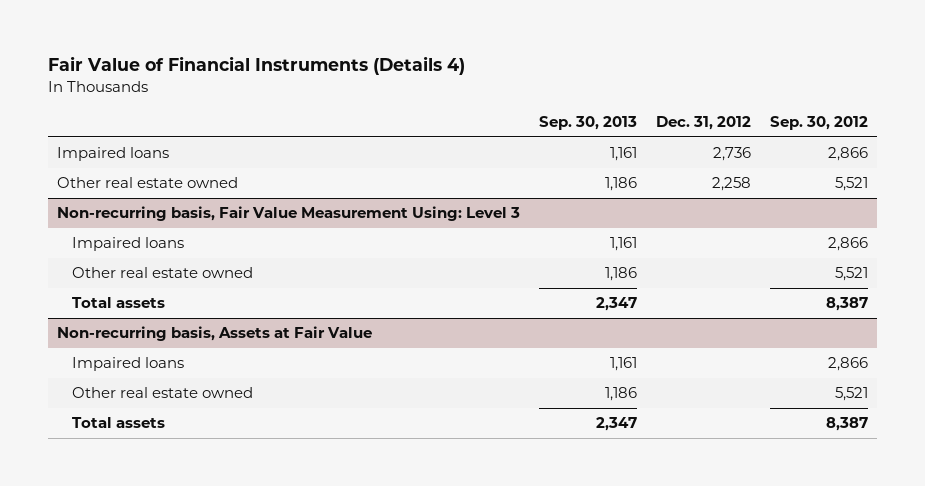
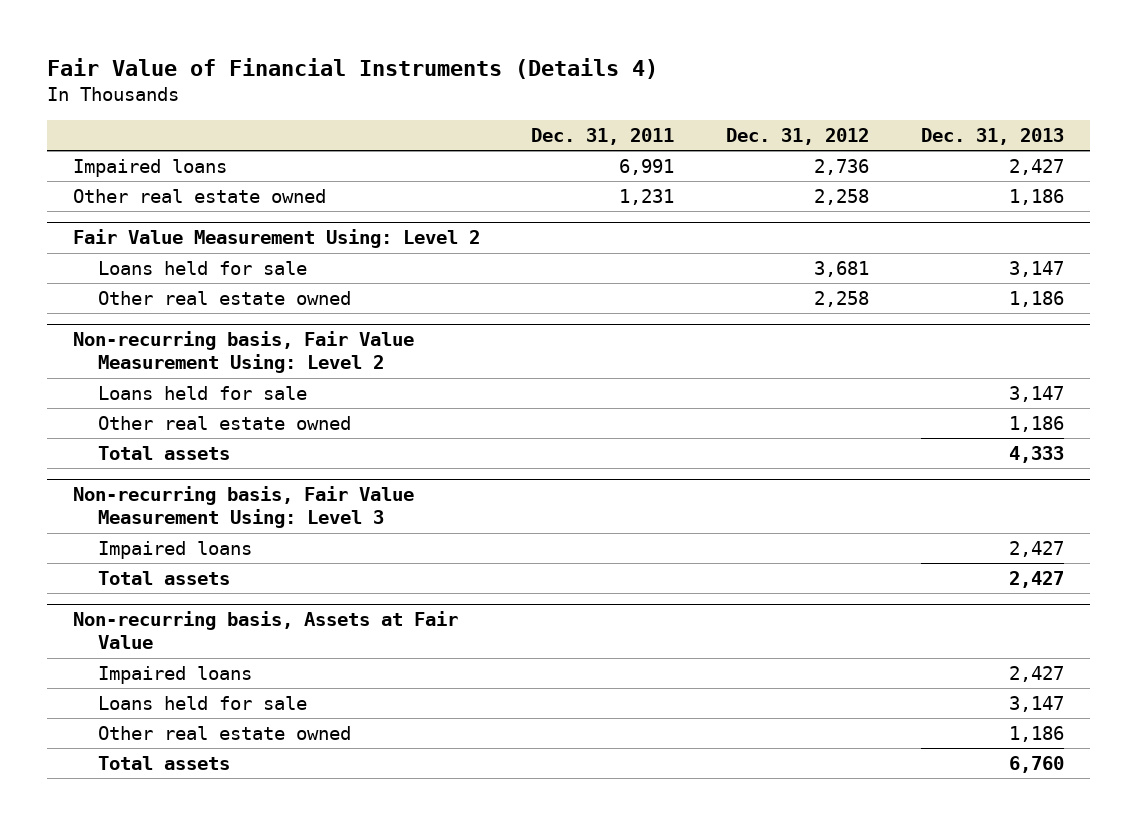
- | Sep. 30, 2013 | Dec. 31, 2012 | Sep. 30, 2012
+ | Dec. 31, 2011 | Dec. 31, 2012 | Dec. 31, 2013
+ Fair Value Measurement Using: Level 2
+ Loans held for sale | | 3,681 | 3,147
+ Other real estate owned | | 2,258 | 1,186
+ Non-recurring basis, Fair Value Measurement Using: Level 2
+ Loans held for sale | | | 3,147
+ Other real estate owned | | | 1,186
+ Total assets | | | 4,333
@ Non-recurring basis, Fair Value Measurement Using: Level 3
- Other real estate owned | 1,186 | | 5,521
@ Non-recurring basis, Assets at Fair Value
+ Loans held for sale | | | 3,147

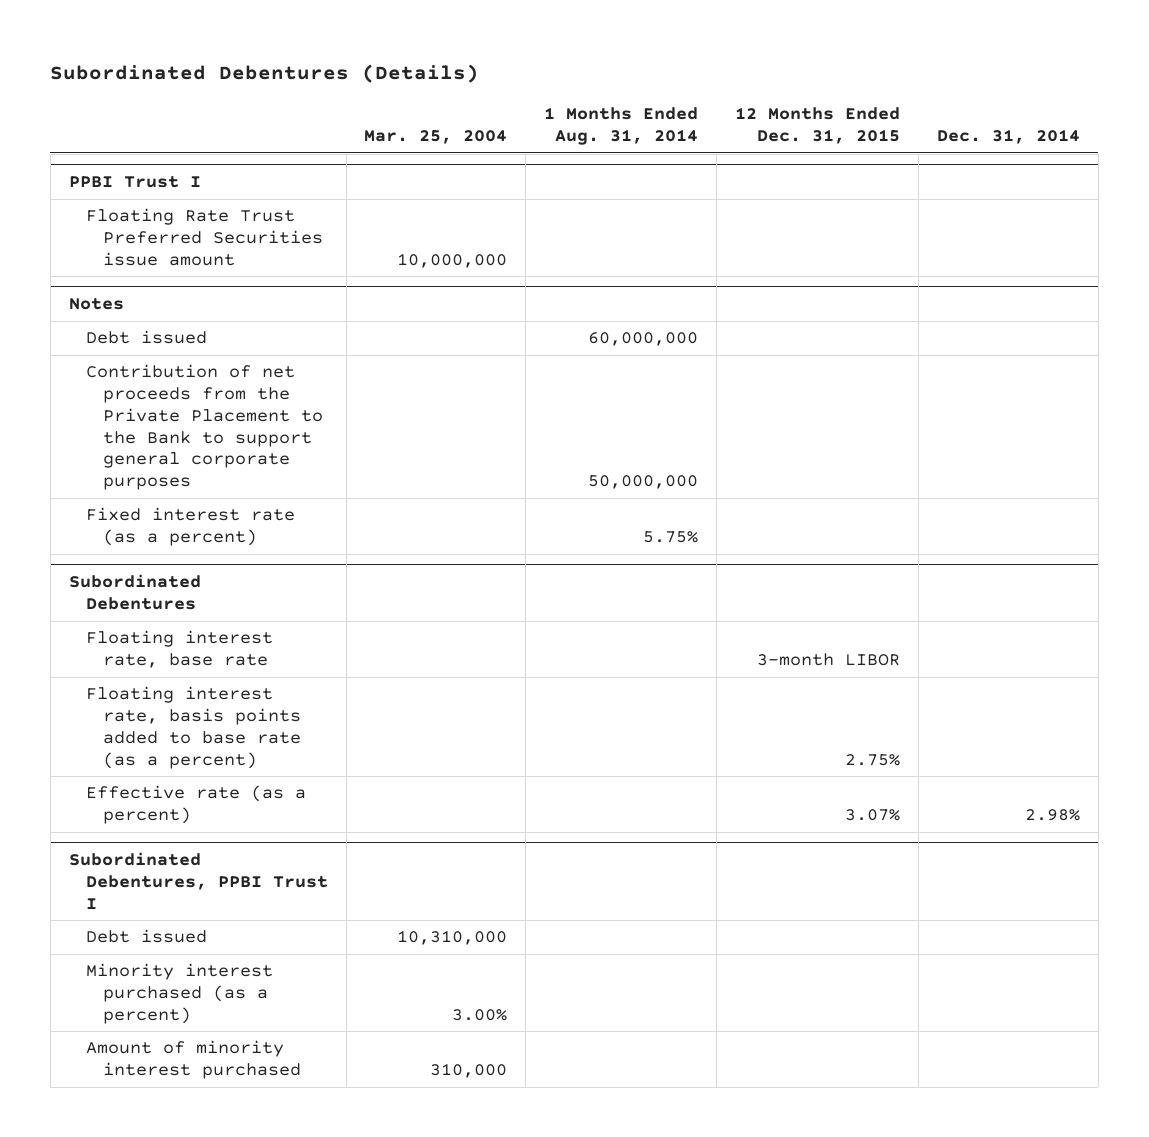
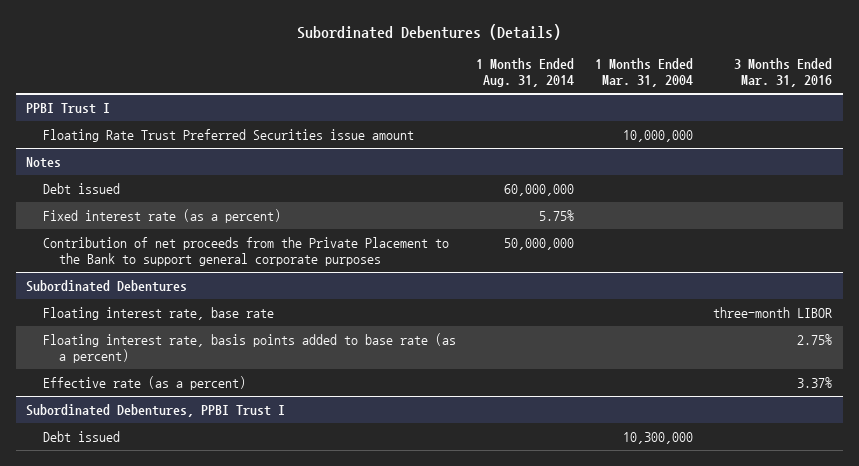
- | Mar. 25, 2004 | 1 Months Ended Aug. 31, 2014 | 12 Months Ended Dec. 31, 2015 | Dec. 31, 2014
+ | 1 Months Ended Aug. 31, 2014 | 1 Months Ended Mar. 31, 2004 | 3 Months Ended Mar. 31, 2016
@ Notes
moved down: Contribution of net proceeds from the Private Placement to the Bank to support general corporate purposes | 50,000,000 | |
@ Subordinated Debentures, PPBI Trust I
- Minority interest purchased (as a percent) | 3.00% | | |
- Amount of minority interest purchased | 310,000 | | |

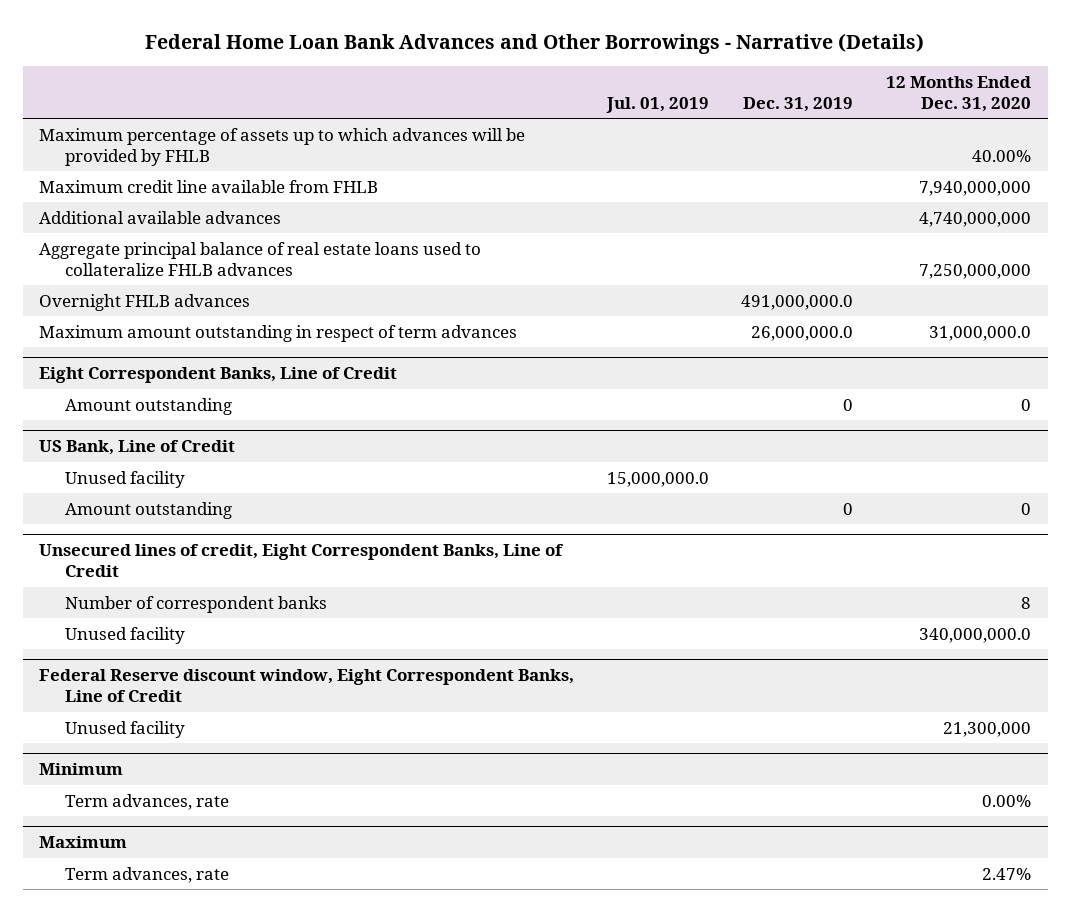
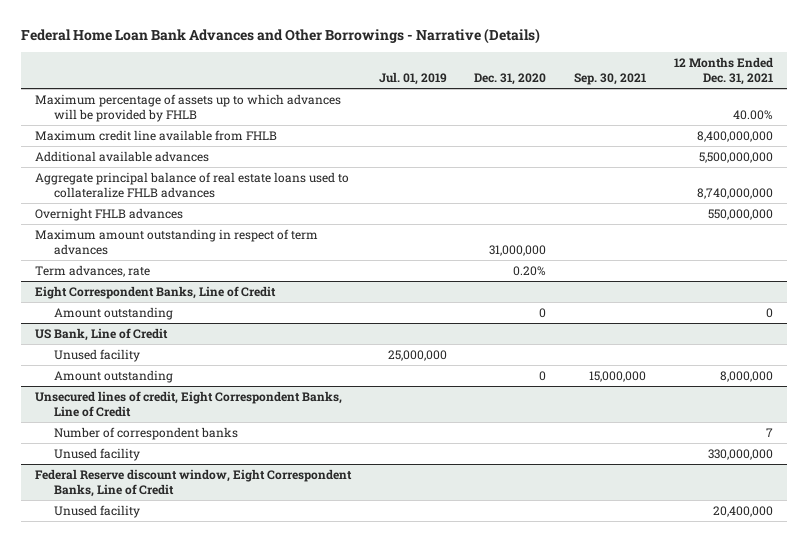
- | Jul. 01, 2019 | Dec. 31, 2019 | 12 Months Ended Dec. 31, 2020
+ | Jul. 01, 2019 | Dec. 31, 2020 | Sep. 30, 2021 | 12 Months Ended Dec. 31, 2021
+ Term advances, rate | | 0.20% | |
@ US Bank, Line of Credit
- Unused facility | 15,000,000.0 | |
+ Unused facility | 25,000,000 | | |
- Minimum
- Term advances, rate | | | 0.00%
- Maximum
- Term advances, rate | | | 2.47%

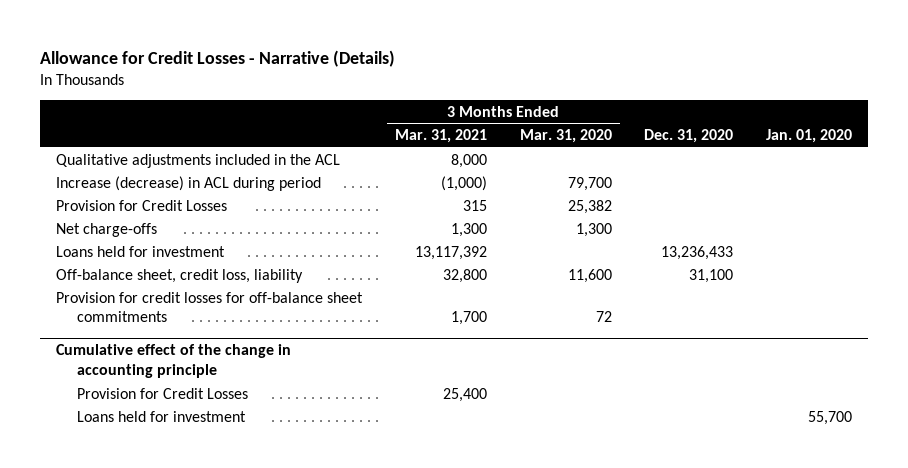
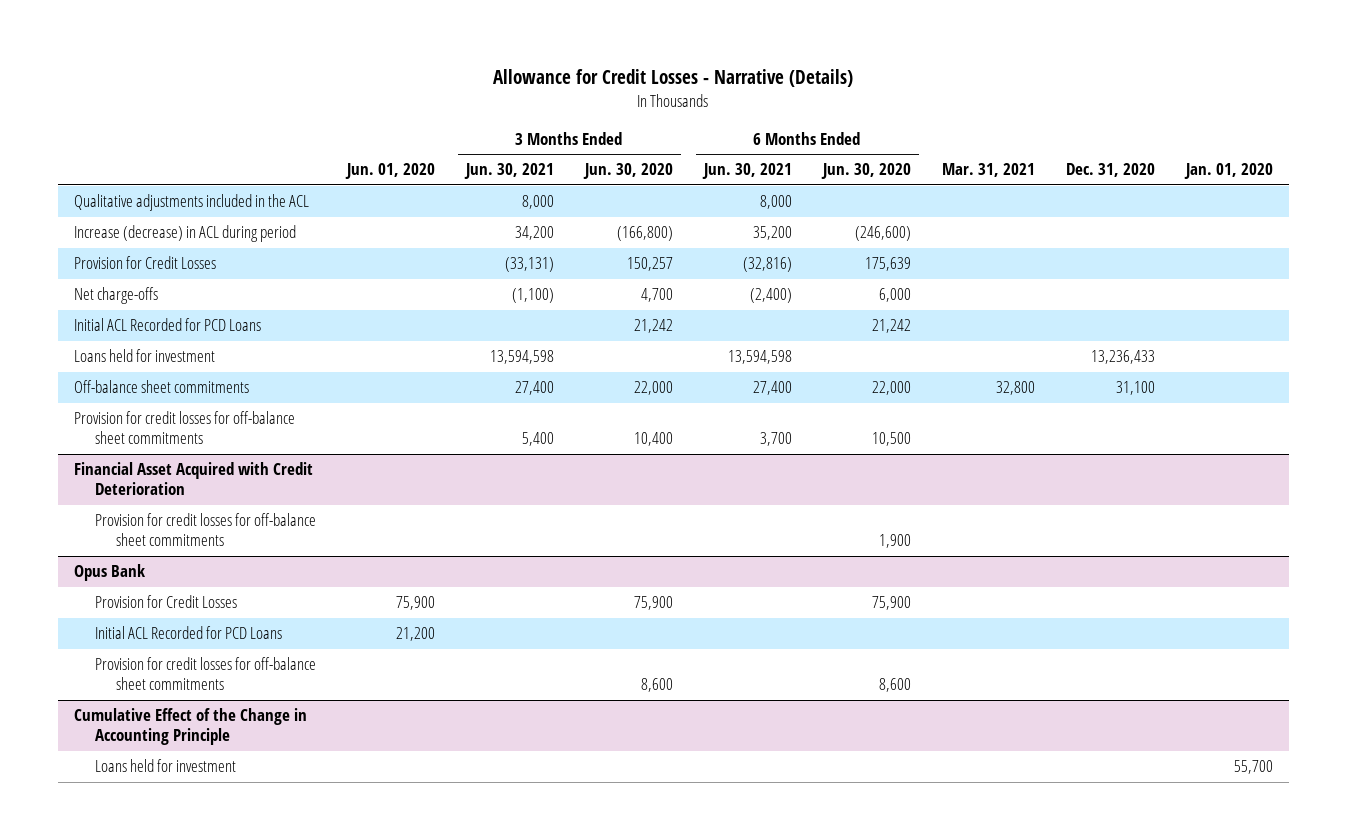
- | 3 Months Ended Mar. 31, 2021 | 3 Months Ended Mar. 31, 2020 | Dec. 31, 2020 | Jan. 01, 2020
+ | Jun. 01, 2020 | 3 Months Ended Jun. 30, 2021 | 3 Months Ended Jun. 30, 2020 | 6 Months Ended Jun. 30, 2021 | 6 Months Ended Jun. 30, 2020 | Mar. 31, 2021 | Dec. 31, 2020 | Jan. 01, 2020
+ Initial ACL Recorded for PCD Loans | | | 21,242 | | 21,242 | | |
- Off-balance sheet, credit loss, liability | 32,800 | 11,600 | 31,100 |
+ Off-balance sheet commitments | | 27,400 | 22,000 | 27,400 | 22,000 | 32,800 | 31,100 |
- Cumulative effect of the change in accounting principle
- Provision for Credit Losses | 25,400 | | |
+ Financial Asset Acquired with Credit Deterioration
+ Provision for credit losses for off-balance sheet commitments | | | | | 1,900 | | |
+ Opus Bank
+ Provision for Credit Losses | 75,900 | | 75,900 | | 75,900 | | |
+ Initial ACL Recorded for PCD Loans | 21,200 | | | | | | |
+ Provision for credit losses for off-balance sheet commitments | | | 8,600 | | 8,600 | | |
+ Cumulative Effect of the Change in Accounting Principle

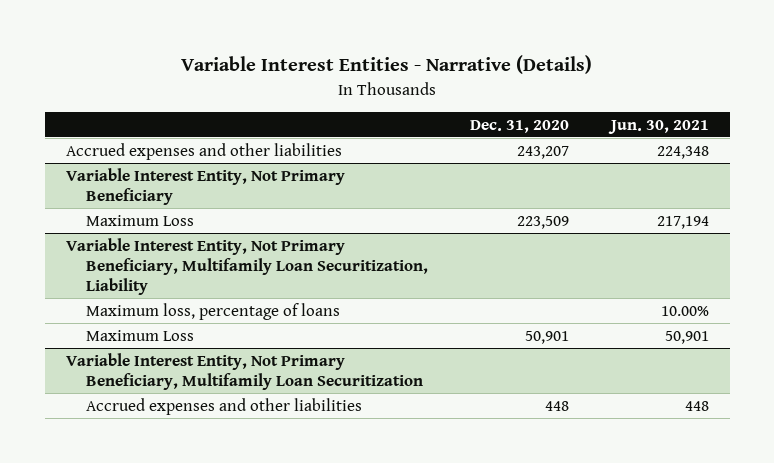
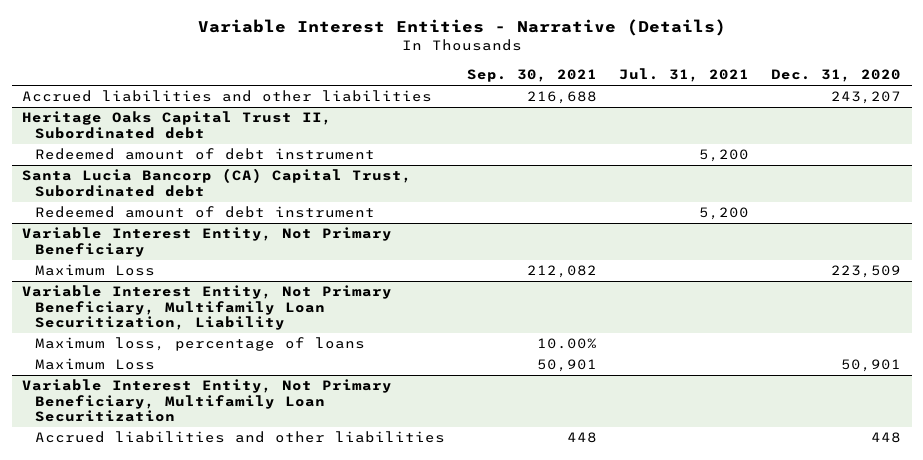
- | Dec. 31, 2020 | Jun. 30, 2021
+ | Sep. 30, 2021 | Jul. 31, 2021 | Dec. 31, 2020
- Accrued expenses and other liabilities | 243,207 | 224,348
+ Accrued liabilities and other liabilities | 216,688 | | 243,207
+ Heritage Oaks Capital Trust II, Subordinated debt
+ Redeemed amount of debt instrument | | 5,200 |
+ Santa Lucia Bancorp (CA) Capital Trust, Subordinated debt
+ Redeemed amount of debt instrument | | 5,200 |
@ Variable Interest Entity, Not Primary Beneficiary, Multifamily Loan Securitization
- Accrued expenses and other liabilities | 448 | 448
+ Accrued liabilities and other liabilities | 448 | | 448

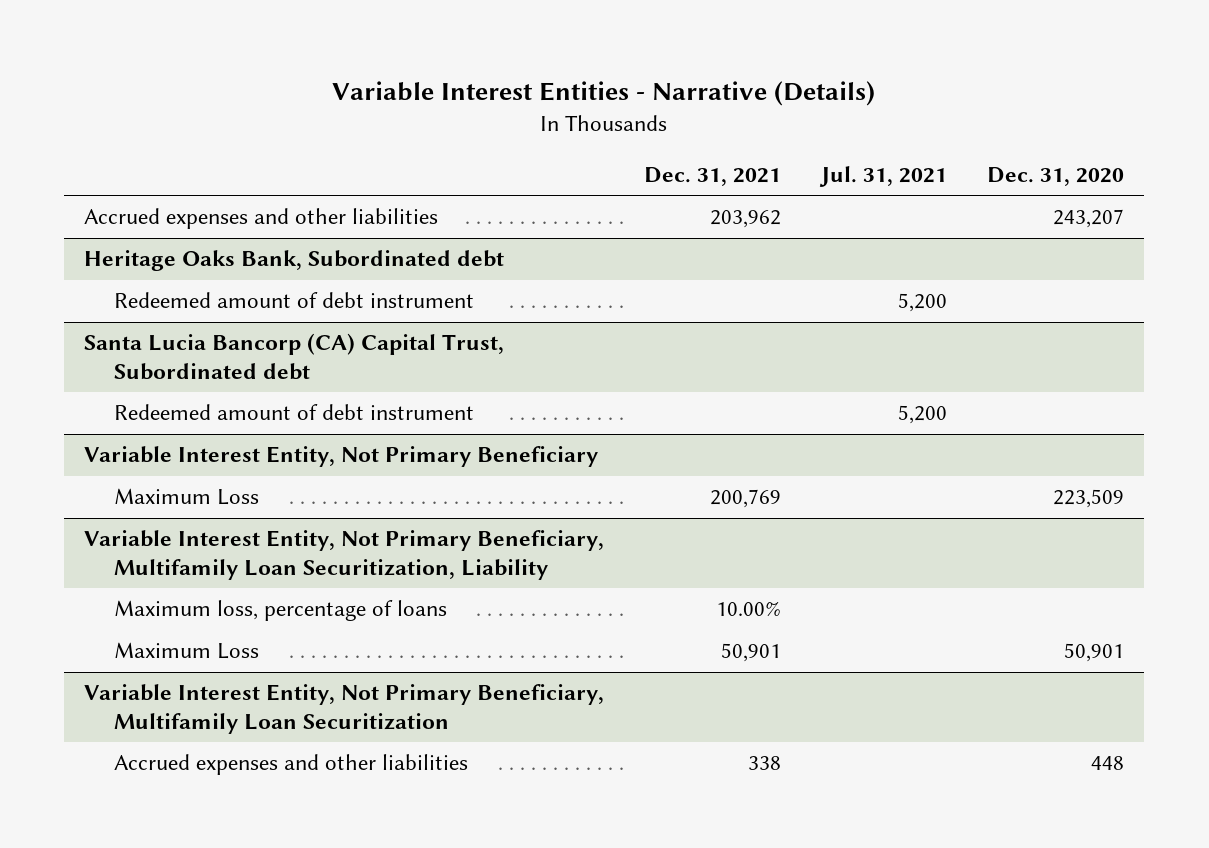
- | Sep. 30, 2021 | Jul. 31, 2021 | Dec. 31, 2020
+ | Dec. 31, 2021 | Jul. 31, 2021 | Dec. 31, 2020
- Accrued liabilities and other liabilities | 216,688 | | 243,207
- Heritage Oaks Capital Trust II, Subordinated debt
+ Accrued expenses and other liabilities | 203,962 | | 243,207
+ Heritage Oaks Bank, Subordinated debt
@ Variable Interest Entity, Not Primary Beneficiary, Multifamily Loan Securitization
- Accrued liabilities and other liabilities | 448 | | 448
+ Accrued expenses and other liabilities | 338 | | 448

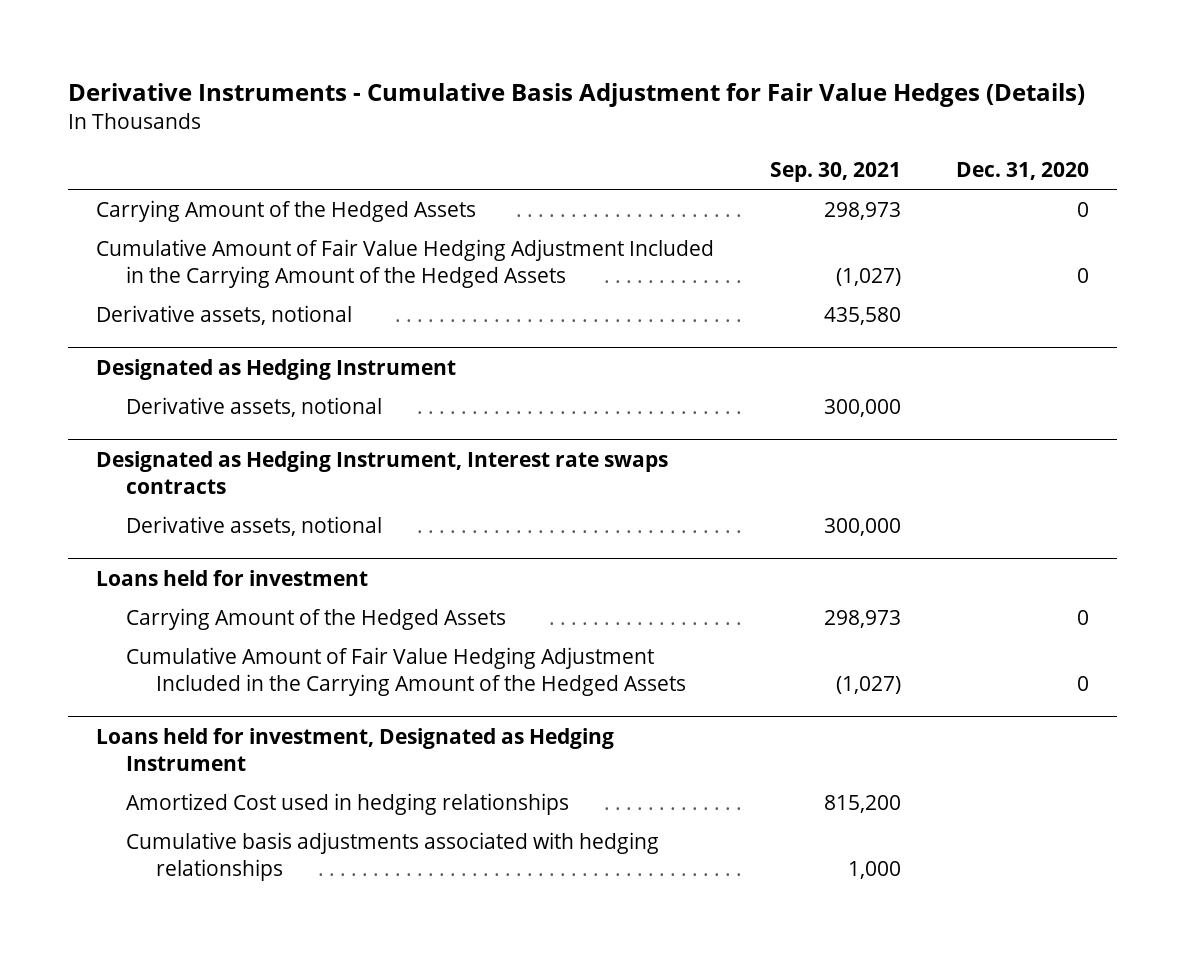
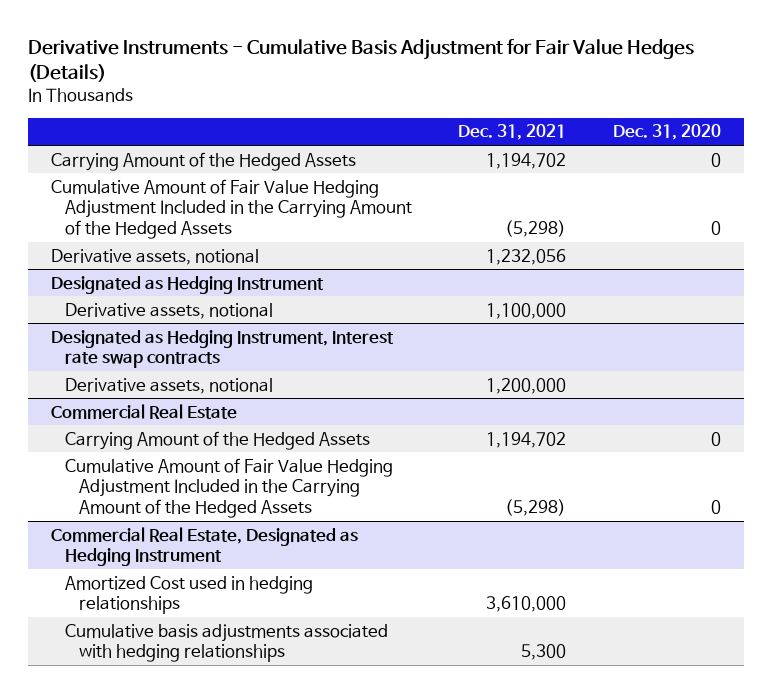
- | Sep. 30, 2021 | Dec. 31, 2020
+ | Dec. 31, 2021 | Dec. 31, 2020
- Designated as Hedging Instrument, Interest rate swaps contracts
+ Designated as Hedging Instrument, Interest rate swap contracts
- Loans held for investment
+ Commercial Real Estate
- Loans held for investment, Designated as Hedging Instrument
- Amortized Cost used in hedging relationships | 815,200 |
- Cumulative basis adjustments associated with hedging relationships | 1,000 |
+ Commercial Real Estate, Designated as Hedging Instrument
+ Amortized Cost used in hedging relationships | 3,610,000 |
+ Cumulative basis adjustments associated with hedging relationships | 5,300 |

